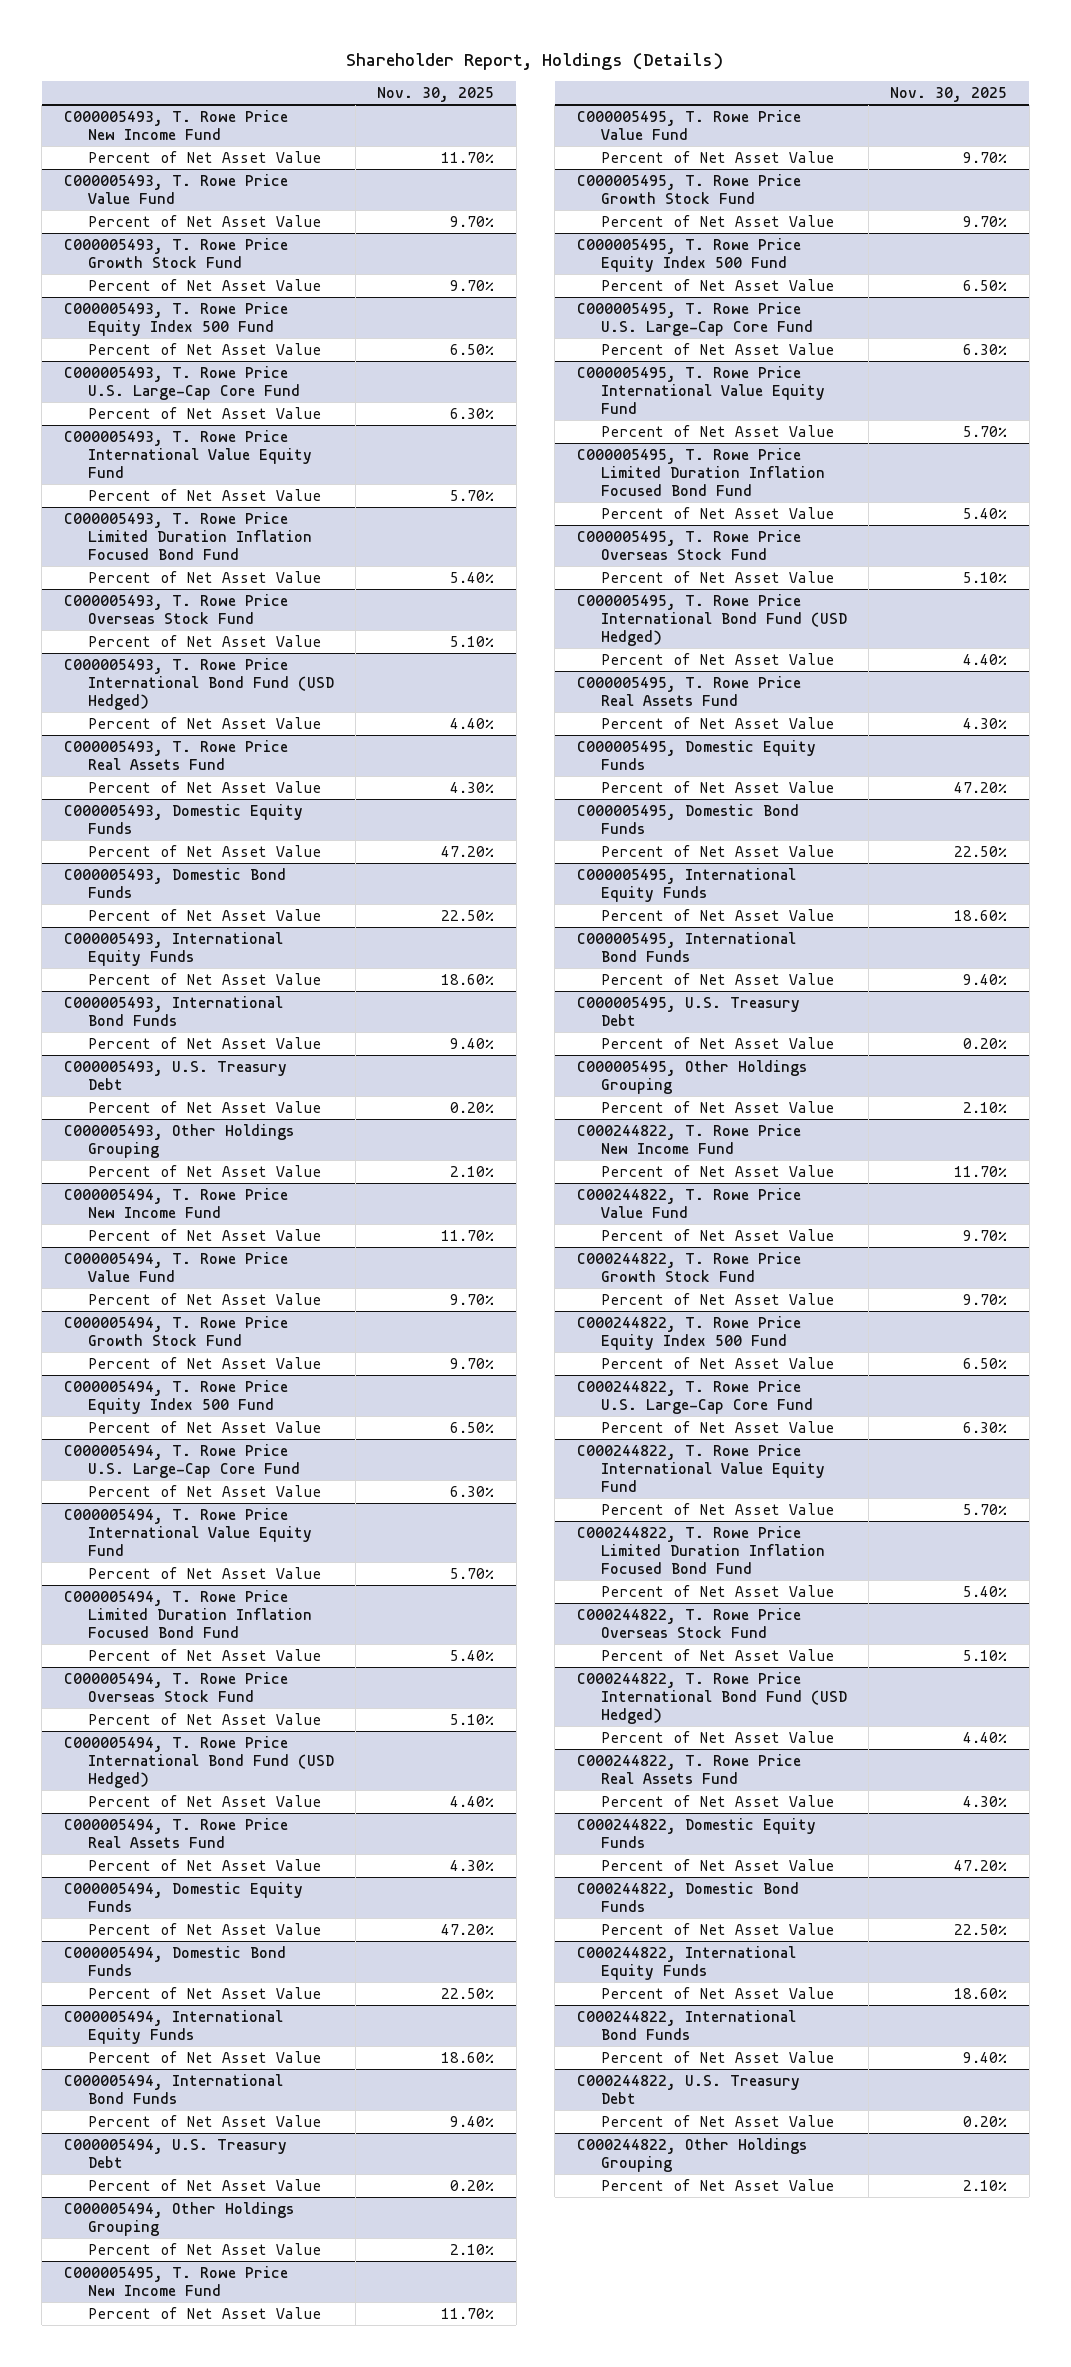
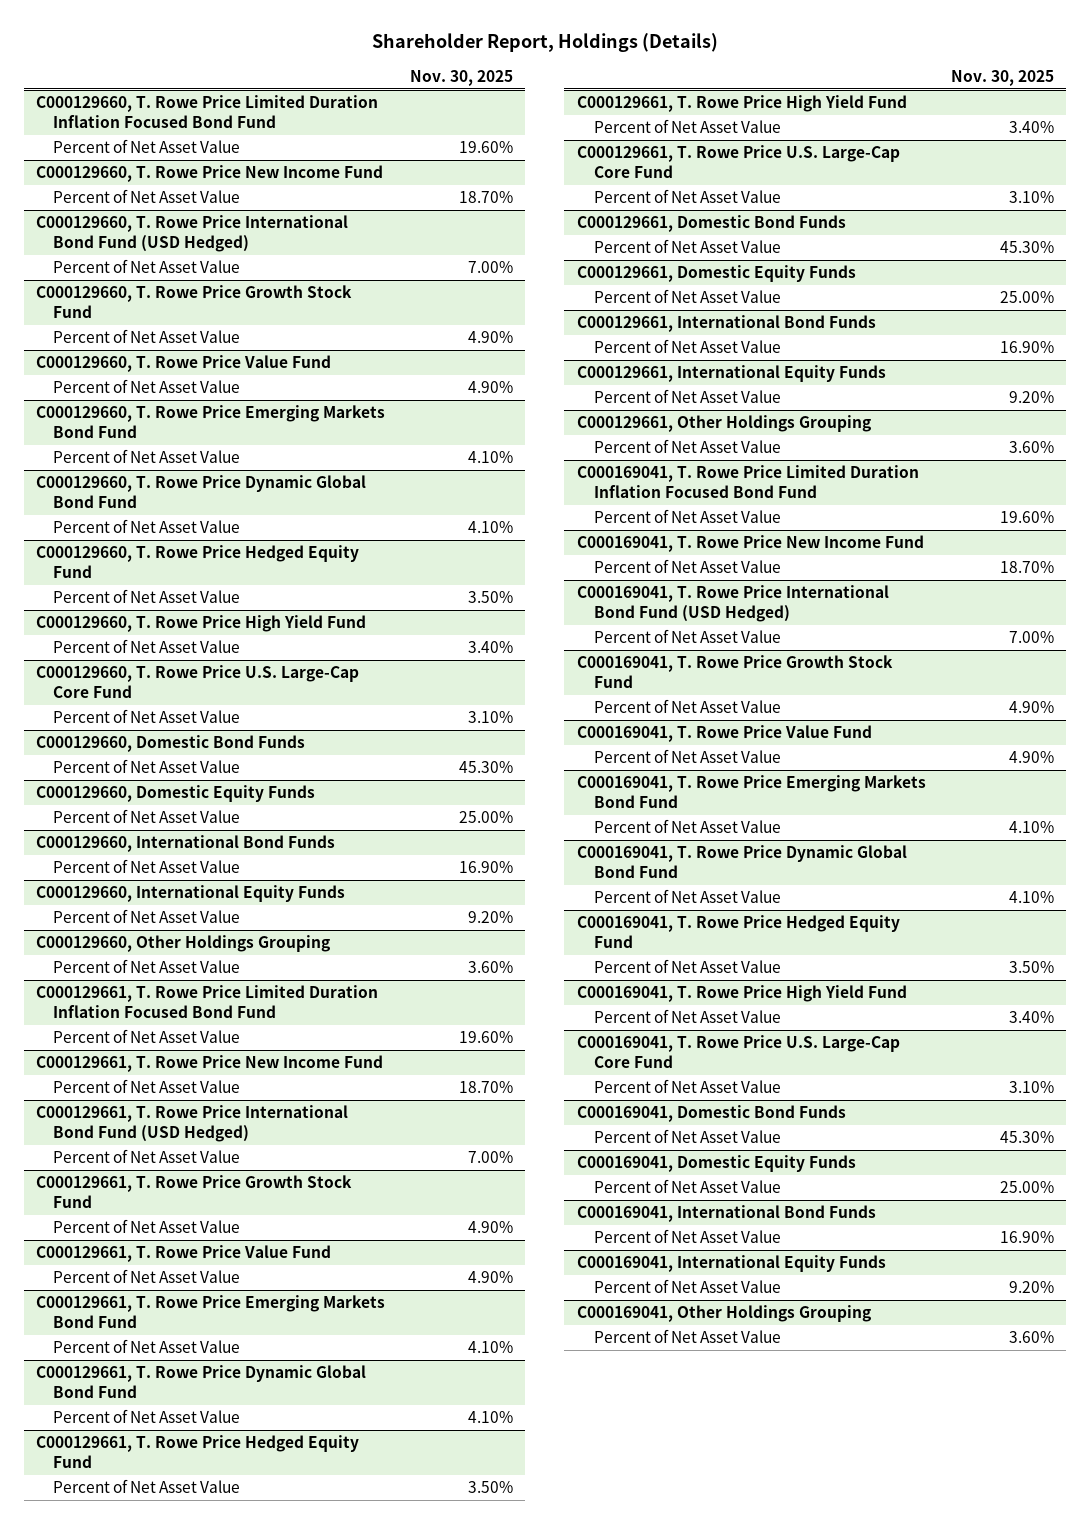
- C000005493, T. Rowe Price New Income Fund
- Percent of Net Asset Value | 11.70%
- C000005493, T. Rowe Price Value Fund
- Percent of Net Asset Value | 9.70%
- C000005493, T. Rowe Price Growth Stock Fund
- Percent of Net Asset Value | 9.70%
- C000005493, T. Rowe Price Equity Index 500 Fund
- Percent of Net Asset Value | 6.50%
- C000005493, T. Rowe Price U.S. Large-Cap Core Fund
- Percent of Net Asset Value | 6.30%
- C000005493, T. Rowe Price International Value Equity Fund
- Percent of Net Asset Value | 5.70%
- C000005493, T. Rowe Price Limited Duration Inflation Focused Bond Fund
- Percent of Net Asset Value | 5.40%
- C000005493, T. Rowe Price Overseas Stock Fund
- Percent of Net Asset Value | 5.10%
- C000005493, T. Rowe Price International Bond Fund (USD Hedged)
- Percent of Net Asset Value | 4.40%
- C000005493, T. Rowe Price Real Assets Fund
- Percent of Net Asset Value | 4.30%
- C000005493, Domestic Equity Funds
- Percent of Net Asset Value | 47.20%
- C000005493, Domestic Bond Funds
- Percent of Net Asset Value | 22.50%
- C000005493, International Equity Funds
- Percent of Net Asset Value | 18.60%
- C000005493, International Bond Funds
- Percent of Net Asset Value | 9.40%
- C000005493, U.S. Treasury Debt
- Percent of Net Asset Value | 0.20%
- C000005493, Other Holdings Grouping
- Percent of Net Asset Value | 2.10%
- C000005494, T. Rowe Price New Income Fund
- Percent of Net Asset Value | 11.70%
- C000005494, T. Rowe Price Value Fund
- Percent of Net Asset Value | 9.70%
- C000005494, T. Rowe Price Growth Stock Fund
- Percent of Net Asset Value | 9.70%
- C000005494, T. Rowe Price Equity Index 500 Fund
- Percent of Net Asset Value | 6.50%
- C000005494, T. Rowe Price U.S. Large-Cap Core Fund
- Percent of Net Asset Value | 6.30%
- C000005494, T. Rowe Price International Value Equity Fund
- Percent of Net Asset Value | 5.70%
- C000005494, T. Rowe Price Limited Duration Inflation Focused Bond Fund
- Percent of Net Asset Value | 5.40%
- C000005494, T. Rowe Price Overseas Stock Fund
- Percent of Net Asset Value | 5.10%
- C000005494, T. Rowe Price International Bond Fund (USD Hedged)
- Percent of Net Asset Value | 4.40%
- C000005494, T. Rowe Price Real Assets Fund
- Percent of Net Asset Value | 4.30%
- C000005494, Domestic Equity Funds
- Percent of Net Asset Value | 47.20%
- C000005494, Domestic Bond Funds
- Percent of Net Asset Value | 22.50%
- C000005494, International Equity Funds
- Percent of Net Asset Value | 18.60%
- C000005494, International Bond Funds
- Percent of Net Asset Value | 9.40%
- C000005494, U.S. Treasury Debt
- Percent of Net Asset Value | 0.20%
- C000005494, Other Holdings Grouping
- Percent of Net Asset Value | 2.10%
- C000005495, T. Rowe Price New Income Fund
- Percent of Net Asset Value | 11.70%
- C000005495, T. Rowe Price Value Fund
- Percent of Net Asset Value | 9.70%
- C000005495, T. Rowe Price Growth Stock Fund
- Percent of Net Asset Value | 9.70%
- C000005495, T. Rowe Price Equity Index 500 Fund
- Percent of Net Asset Value | 6.50%
- C000005495, T. Rowe Price U.S. Large-Cap Core Fund
- Percent of Net Asset Value | 6.30%
- C000005495, T. Rowe Price International Value Equity Fund
- Percent of Net Asset Value | 5.70%
- C000005495, T. Rowe Price Limited Duration Inflation Focused Bond Fund
- Percent of Net Asset Value | 5.40%
- C000005495, T. Rowe Price Overseas Stock Fund
- Percent of Net Asset Value | 5.10%
- C000005495, T. Rowe Price International Bond Fund (USD Hedged)
- Percent of Net Asset Value | 4.40%
- C000005495, T. Rowe Price Real Assets Fund
- Percent of Net Asset Value | 4.30%
- C000005495, Domestic Equity Funds
- Percent of Net Asset Value | 47.20%
- C000005495, Domestic Bond Funds
- Percent of Net Asset Value | 22.50%
- C000005495, International Equity Funds
- Percent of Net Asset Value | 18.60%
- C000005495, International Bond Funds
- Percent of Net Asset Value | 9.40%
- C000005495, U.S. Treasury Debt
- Percent of Net Asset Value | 0.20%
- C000005495, Other Holdings Grouping
- Percent of Net Asset Value | 2.10%
- C000244822, T. Rowe Price New Income Fund
- Percent of Net Asset Value | 11.70%
- C000244822, T. Rowe Price Value Fund
- Percent of Net Asset Value | 9.70%
- C000244822, T. Rowe Price Growth Stock Fund
- Percent of Net Asset Value | 9.70%
- C000244822, T. Rowe Price Equity Index 500 Fund
- Percent of Net Asset Value | 6.50%
- C000244822, T. Rowe Price U.S. Large-Cap Core Fund
- Percent of Net Asset Value | 6.30%
- C000244822, T. Rowe Price International Value Equity Fund
- Percent of Net Asset Value | 5.70%
- C000244822, T. Rowe Price Limited Duration Inflation Focused Bond Fund
- Percent of Net Asset Value | 5.40%
- C000244822, T. Rowe Price Overseas Stock Fund
- Percent of Net Asset Value | 5.10%
- C000244822, T. Rowe Price International Bond Fund (USD Hedged)
- Percent of Net Asset Value | 4.40%
- C000244822, T. Rowe Price Real Assets Fund
- Percent of Net Asset Value | 4.30%
- C000244822, Domestic Equity Funds
- Percent of Net Asset Value | 47.20%
- C000244822, Domestic Bond Funds
- Percent of Net Asset Value | 22.50%
- C000244822, International Equity Funds
- Percent of Net Asset Value | 18.60%
- C000244822, International Bond Funds
- Percent of Net Asset Value | 9.40%
- C000244822, U.S. Treasury Debt
- Percent of Net Asset Value | 0.20%
- C000244822, Other Holdings Grouping
- Percent of Net Asset Value | 2.10%
+ C000129660, T. Rowe Price Limited Duration Inflation Focused Bond Fund
+ Percent of Net Asset Value | 19.60%
+ C000129660, T. Rowe Price New Income Fund
+ Percent of Net Asset Value | 18.70%
+ C000129660, T. Rowe Price International Bond Fund (USD Hedged)
+ Percent of Net Asset Value | 7.00%
+ C000129660, T. Rowe Price Growth Stock Fund
+ Percent of Net Asset Value | 4.90%
+ C000129660, T. Rowe Price Value Fund
+ Percent of Net Asset Value | 4.90%
+ C000129660, T. Rowe Price Emerging Markets Bond Fund
+ Percent of Net Asset Value | 4.10%
+ C000129660, T. Rowe Price Dynamic Global Bond Fund
+ Percent of Net Asset Value | 4.10%
+ C000129660, T. Rowe Price Hedged Equity Fund
+ Percent of Net Asset Value | 3.50%
+ C000129660, T. Rowe Price High Yield Fund
+ Percent of Net Asset Value | 3.40%
+ C000129660, T. Rowe Price U.S. Large-Cap Core Fund
+ Percent of Net Asset Value | 3.10%
+ C000129660, Domestic Bond Funds
+ Percent of Net Asset Value | 45.30%
+ C000129660, Domestic Equity Funds
+ Percent of Net Asset Value | 25.00%
+ C000129660, International Bond Funds
+ Percent of Net Asset Value | 16.90%
+ C000129660, International Equity Funds
+ Percent of Net Asset Value | 9.20%
+ C000129660, Other Holdings Grouping
+ Percent of Net Asset Value | 3.60%
+ C000129661, T. Rowe Price Limited Duration Inflation Focused Bond Fund
+ Percent of Net Asset Value | 19.60%
+ C000129661, T. Rowe Price New Income Fund
+ Percent of Net Asset Value | 18.70%
+ C000129661, T. Rowe Price International Bond Fund (USD Hedged)
+ Percent of Net Asset Value | 7.00%
+ C000129661, T. Rowe Price Growth Stock Fund
+ Percent of Net Asset Value | 4.90%
+ C000129661, T. Rowe Price Value Fund
+ Percent of Net Asset Value | 4.90%
+ C000129661, T. Rowe Price Emerging Markets Bond Fund
+ Percent of Net Asset Value | 4.10%
+ C000129661, T. Rowe Price Dynamic Global Bond Fund
+ Percent of Net Asset Value | 4.10%
+ C000129661, T. Rowe Price Hedged Equity Fund
+ Percent of Net Asset Value | 3.50%
+ C000129661, T. Rowe Price High Yield Fund
+ Percent of Net Asset Value | 3.40%
+ C000129661, T. Rowe Price U.S. Large-Cap Core Fund
+ Percent of Net Asset Value | 3.10%
+ C000129661, Domestic Bond Funds
+ Percent of Net Asset Value | 45.30%
+ C000129661, Domestic Equity Funds
+ Percent of Net Asset Value | 25.00%
+ C000129661, International Bond Funds
+ Percent of Net Asset Value | 16.90%
+ C000129661, International Equity Funds
+ Percent of Net Asset Value | 9.20%
+ C000129661, Other Holdings Grouping
+ Percent of Net Asset Value | 3.60%
+ C000169041, T. Rowe Price Limited Duration Inflation Focused Bond Fund
+ Percent of Net Asset Value | 19.60%
+ C000169041, T. Rowe Price New Income Fund
+ Percent of Net Asset Value | 18.70%
+ C000169041, T. Rowe Price International Bond Fund (USD Hedged)
+ Percent of Net Asset Value | 7.00%
+ C000169041, T. Rowe Price Growth Stock Fund
+ Percent of Net Asset Value | 4.90%
+ C000169041, T. Rowe Price Value Fund
+ Percent of Net Asset Value | 4.90%
+ C000169041, T. Rowe Price Emerging Markets Bond Fund
+ Percent of Net Asset Value | 4.10%
+ C000169041, T. Rowe Price Dynamic Global Bond Fund
+ Percent of Net Asset Value | 4.10%
+ C000169041, T. Rowe Price Hedged Equity Fund
+ Percent of Net Asset Value | 3.50%
+ C000169041, T. Rowe Price High Yield Fund
+ Percent of Net Asset Value | 3.40%
+ C000169041, T. Rowe Price U.S. Large-Cap Core Fund
+ Percent of Net Asset Value | 3.10%
+ C000169041, Domestic Bond Funds
+ Percent of Net Asset Value | 45.30%
+ C000169041, Domestic Equity Funds
+ Percent of Net Asset Value | 25.00%
+ C000169041, International Bond Funds
+ Percent of Net Asset Value | 16.90%
+ C000169041, International Equity Funds
+ Percent of Net Asset Value | 9.20%
+ C000169041, Other Holdings Grouping
+ Percent of Net Asset Value | 3.60%

